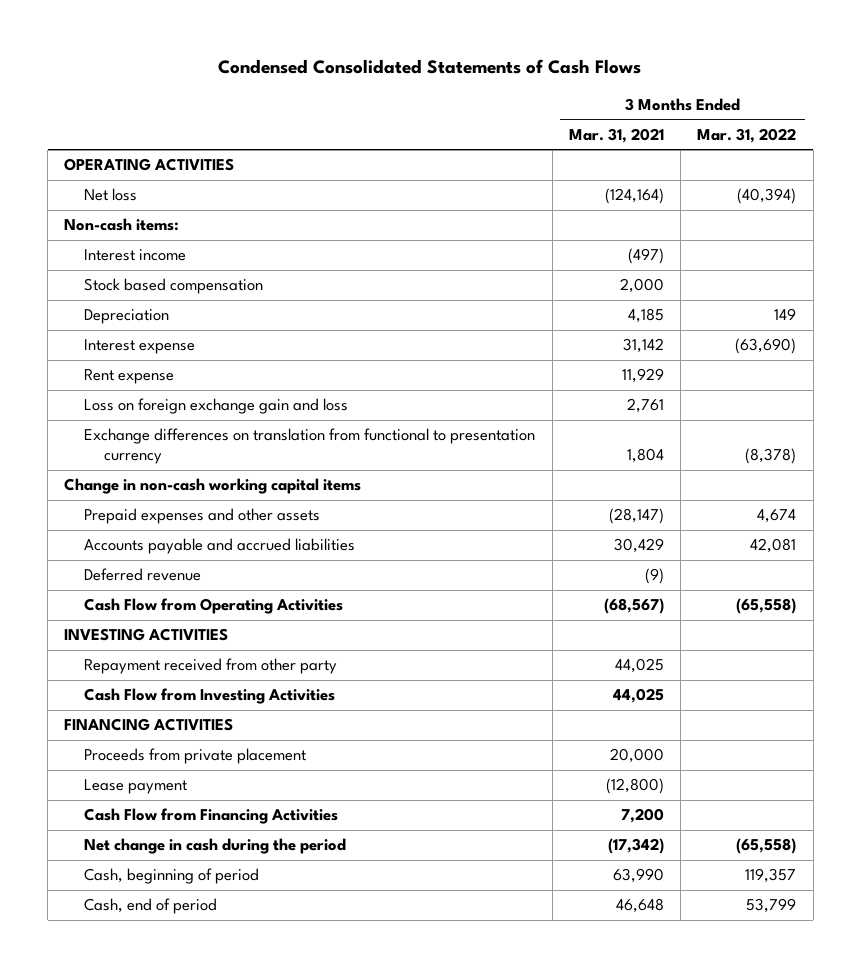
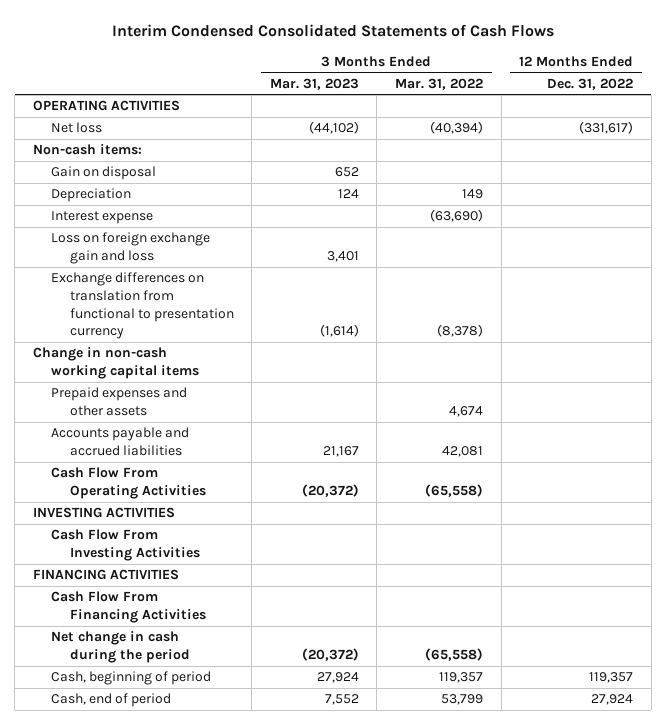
- Condensed Consolidated Statements of Cash Flows
+ Interim Condensed Consolidated Statements of Cash Flows
- | 3 Months Ended Mar. 31, 2021 | 3 Months Ended Mar. 31, 2022
+ | 3 Months Ended Mar. 31, 2023 | 3 Months Ended Mar. 31, 2022 | 12 Months Ended Dec. 31, 2022
- Interest income | (497) |
- Stock based compensation | 2,000 |
+ Gain on disposal | 652 | |
- Rent expense | 11,929 |
- Deferred revenue | (9) |
- Cash Flow from Operating Activities | (68,567) | (65,558)
+ Cash Flow From Operating Activities | (20,372) | (65,558) |
- Repayment received from other party | 44,025 |
- Cash Flow from Investing Activities | 44,025 |
+ Cash Flow From Investing Activities
- Proceeds from private placement | 20,000 |
- Lease payment | (12,800) |
- Cash Flow from Financing Activities | 7,200 |
+ Cash Flow From Financing Activities

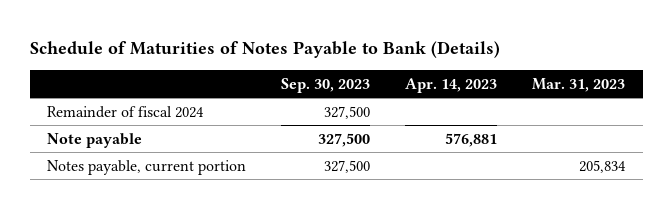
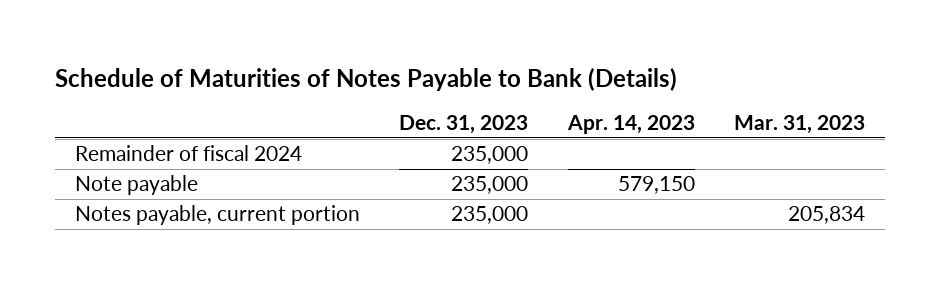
- | Sep. 30, 2023 | Apr. 14, 2023 | Mar. 31, 2023
+ | Dec. 31, 2023 | Apr. 14, 2023 | Mar. 31, 2023
- Note payable | 327,500 | 576,881 |
+ Note payable | 235,000 | 579,150 |

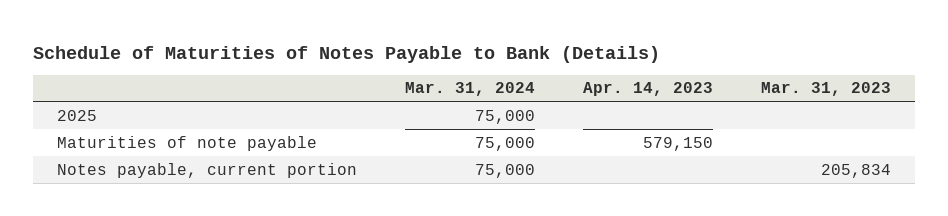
- | Dec. 31, 2023 | Apr. 14, 2023 | Mar. 31, 2023
+ | Mar. 31, 2024 | Apr. 14, 2023 | Mar. 31, 2023
- Remainder of fiscal 2024 | 235,000 | |
- Note payable | 235,000 | 579,150 |
+ 2025 | 75,000 | |
+ Maturities of note payable | 75,000 | 579,150 |

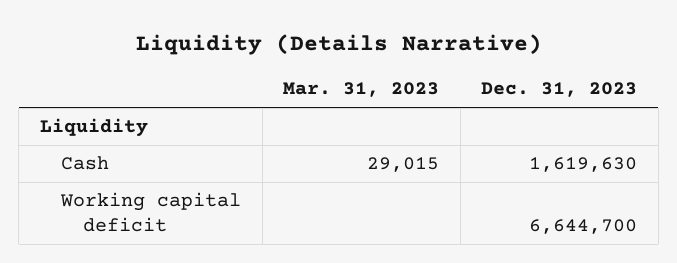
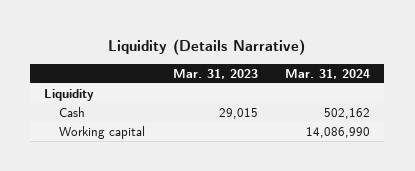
- | Mar. 31, 2023 | Dec. 31, 2023
+ | Mar. 31, 2023 | Mar. 31, 2024
- Working capital deficit | | 6,644,700
+ Working capital | | 14,086,990

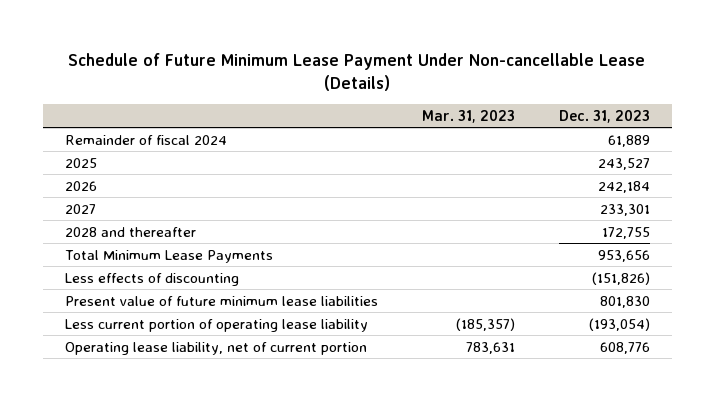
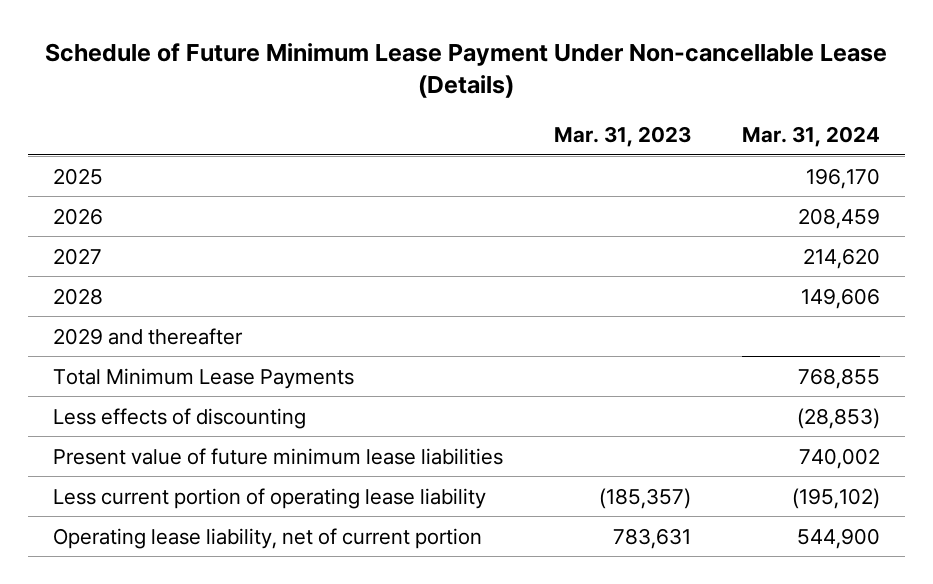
- | Mar. 31, 2023 | Dec. 31, 2023
+ | Mar. 31, 2023 | Mar. 31, 2024
- Remainder of fiscal 2024 | | 61,889
- 2028 and thereafter | | 172,755
+ 2028 | | 149,606
+ 2029 and thereafter

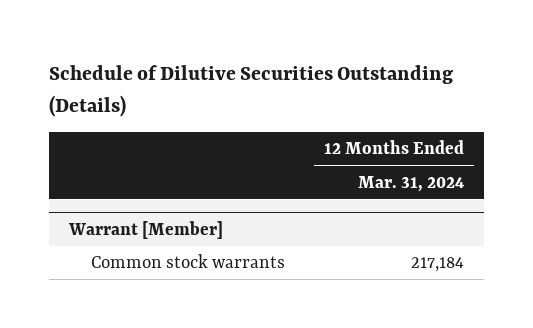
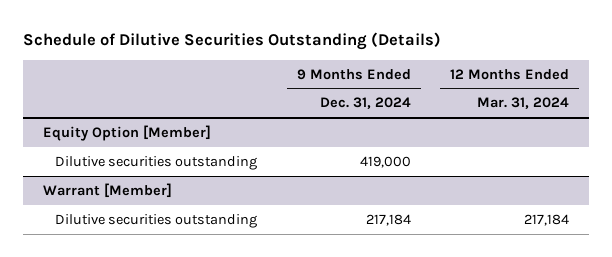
- | 12 Months Ended Mar. 31, 2024
+ | 9 Months Ended Dec. 31, 2024 | 12 Months Ended Mar. 31, 2024
+ Equity Option [Member]
+ Dilutive securities outstanding | 419,000 |
@ Warrant [Member]
- Common stock warrants | 217,184
+ Dilutive securities outstanding | 217,184 | 217,184

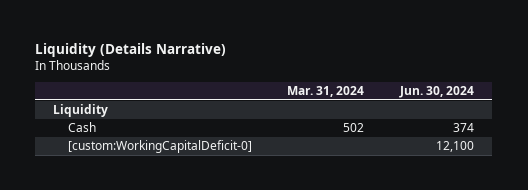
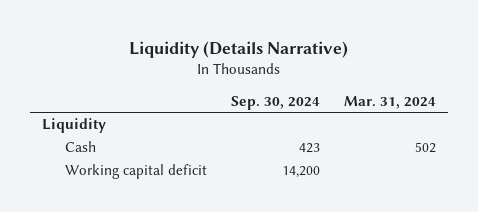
- | Mar. 31, 2024 | Jun. 30, 2024
+ | Sep. 30, 2024 | Mar. 31, 2024
- [custom:WorkingCapitalDeficit-0] | | 12,100
+ Working capital deficit | 14,200 |

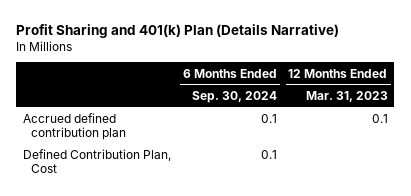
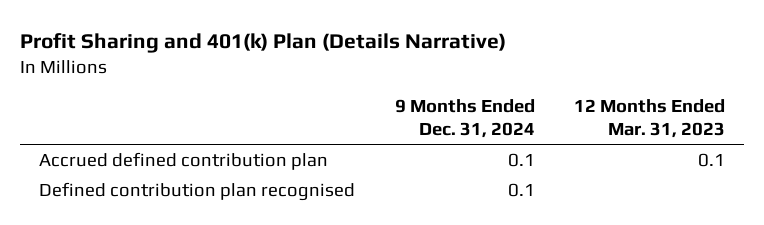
- | 6 Months Ended Sep. 30, 2024 | 12 Months Ended Mar. 31, 2023
+ | 9 Months Ended Dec. 31, 2024 | 12 Months Ended Mar. 31, 2023
- Defined Contribution Plan, Cost | 0.1 |
+ Defined contribution plan recognised | 0.1 |

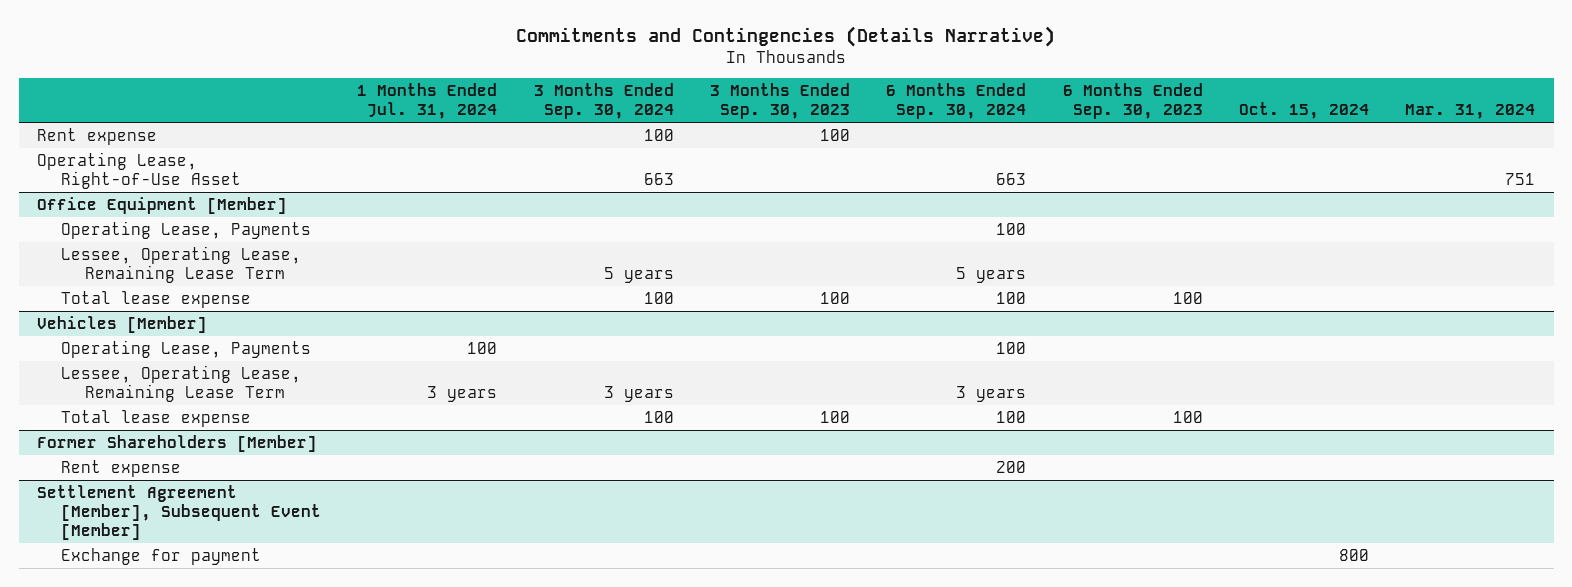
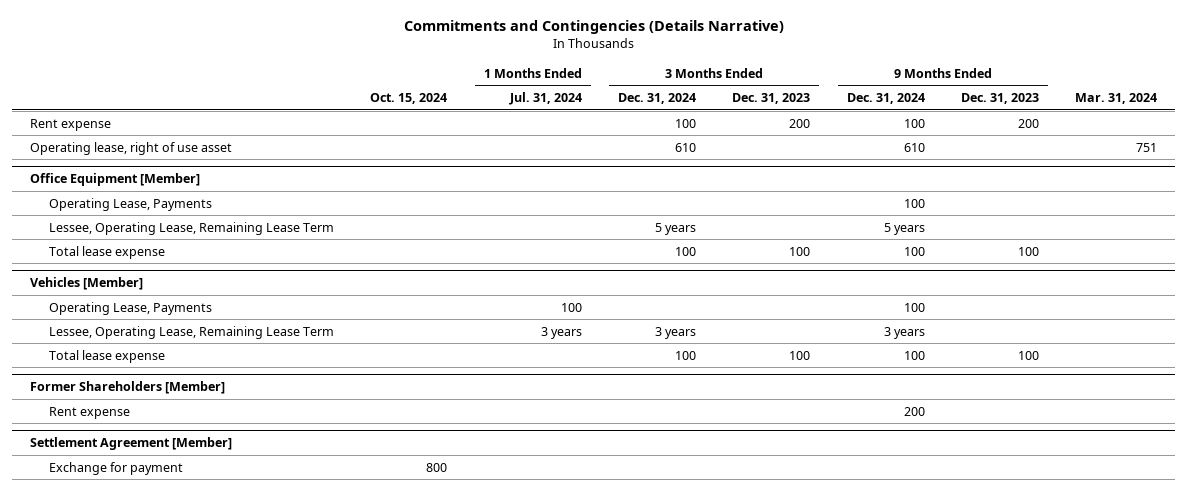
- | 1 Months Ended Jul. 31, 2024 | 3 Months Ended Sep. 30, 2024 | 3 Months Ended Sep. 30, 2023 | 6 Months Ended Sep. 30, 2024 | 6 Months Ended Sep. 30, 2023 | Oct. 15, 2024 | Mar. 31, 2024
+ | Oct. 15, 2024 | 1 Months Ended Jul. 31, 2024 | 3 Months Ended Dec. 31, 2024 | 3 Months Ended Dec. 31, 2023 | 9 Months Ended Dec. 31, 2024 | 9 Months Ended Dec. 31, 2023 | Mar. 31, 2024
- Operating Lease, Right-of-Use Asset | | 663 | | 663 | | | 751
+ Operating lease, right of use asset | | | 610 | | 610 | | 751
- Settlement Agreement [Member], Subsequent Event [Member]
+ Settlement Agreement [Member]

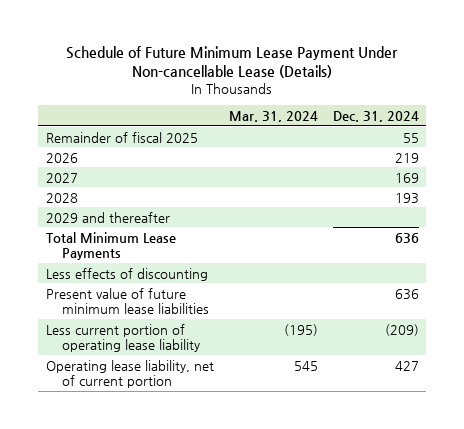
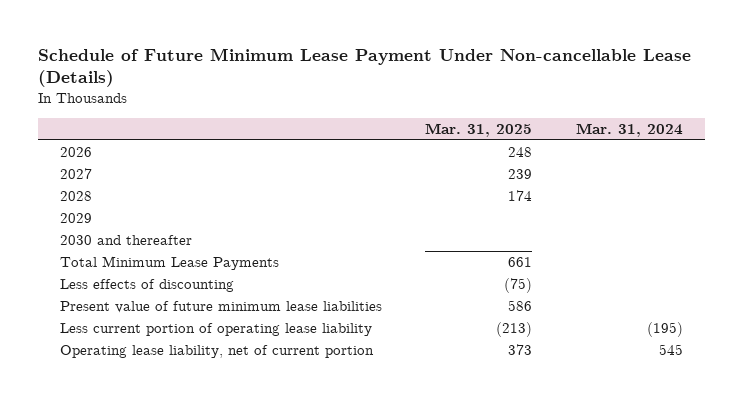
- | Mar. 31, 2024 | Dec. 31, 2024
+ | Mar. 31, 2025 | Mar. 31, 2024
- Remainder of fiscal 2025 | | 55
- 2029 and thereafter
+ 2029
+ 2030 and thereafter

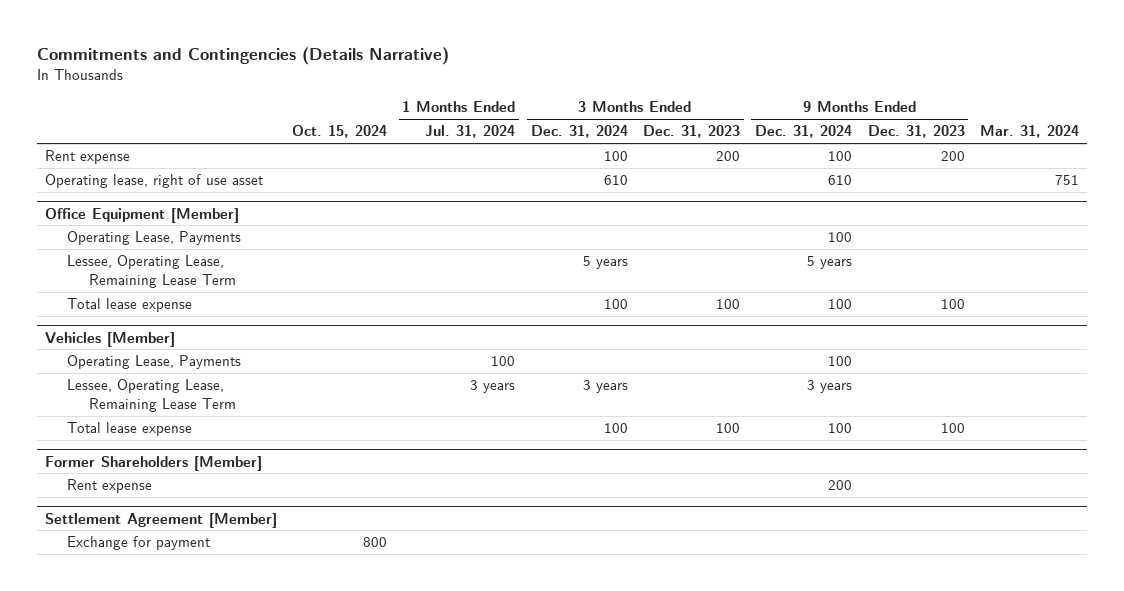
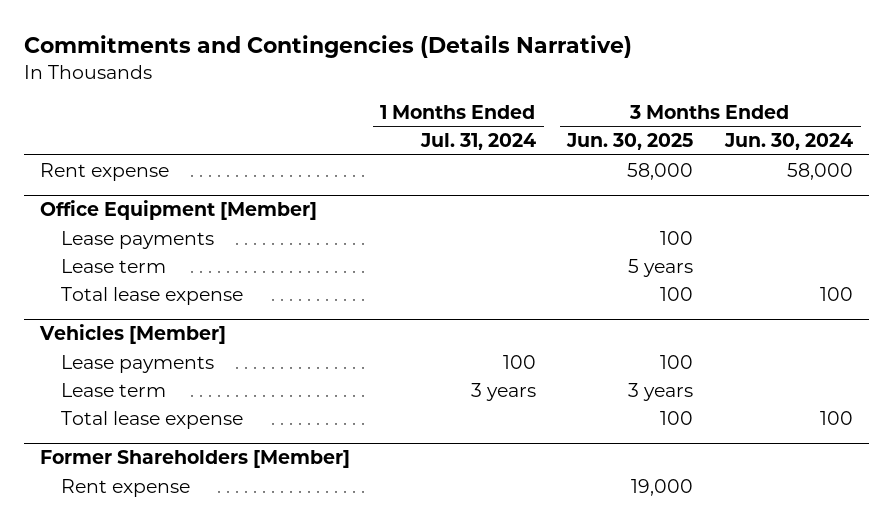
- | Oct. 15, 2024 | 1 Months Ended Jul. 31, 2024 | 3 Months Ended Dec. 31, 2024 | 3 Months Ended Dec. 31, 2023 | 9 Months Ended Dec. 31, 2024 | 9 Months Ended Dec. 31, 2023 | Mar. 31, 2024
+ | 1 Months Ended Jul. 31, 2024 | 3 Months Ended Jun. 30, 2025 | 3 Months Ended Jun. 30, 2024
- Operating lease, right of use asset | | | 610 | | 610 | | 751
@ Office Equipment [Member]
- Operating Lease, Payments | | | | | 100 | |
- Lessee, Operating Lease, Remaining Lease Term | | | 5 years | | 5 years | |
+ Lease payments | | 100 |
+ Lease term | | 5 years |
@ Vehicles [Member]
- Operating Lease, Payments | | 100 | | | 100 | |
- Lessee, Operating Lease, Remaining Lease Term | | 3 years | 3 years | | 3 years | |
+ Lease payments | 100 | 100 |
+ Lease term | 3 years | 3 years |
- Settlement Agreement [Member]
- Exchange for payment | 800 | | | | | |

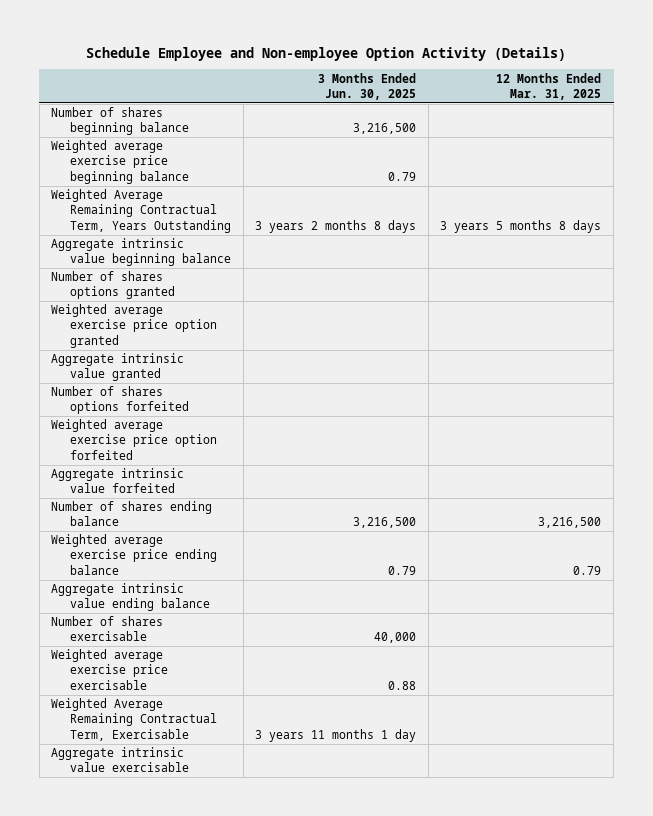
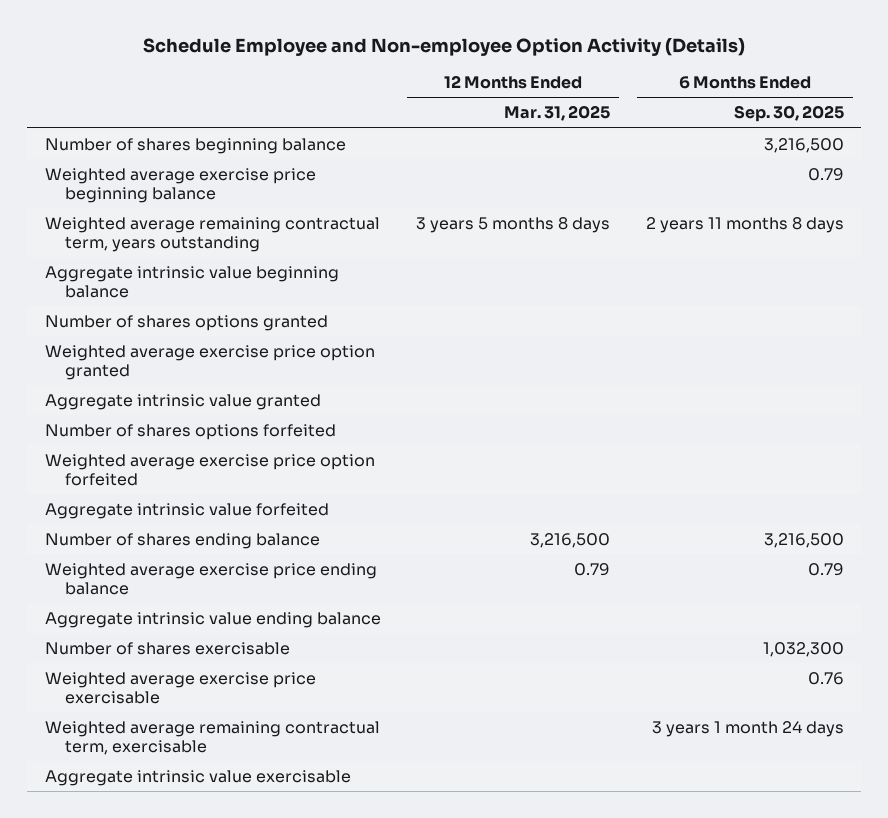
- | 3 Months Ended Jun. 30, 2025 | 12 Months Ended Mar. 31, 2025
+ | 12 Months Ended Mar. 31, 2025 | 6 Months Ended Sep. 30, 2025
- Weighted Average Remaining Contractual Term, Years Outstanding | 3 years 2 months 8 days | 3 years 5 months 8 days
+ Weighted average remaining contractual term, years outstanding | 3 years 5 months 8 days | 2 years 11 months 8 days
- Weighted Average Remaining Contractual Term, Exercisable | 3 years 11 months 1 day |
+ Weighted average remaining contractual term, exercisable | | 3 years 1 month 24 days

